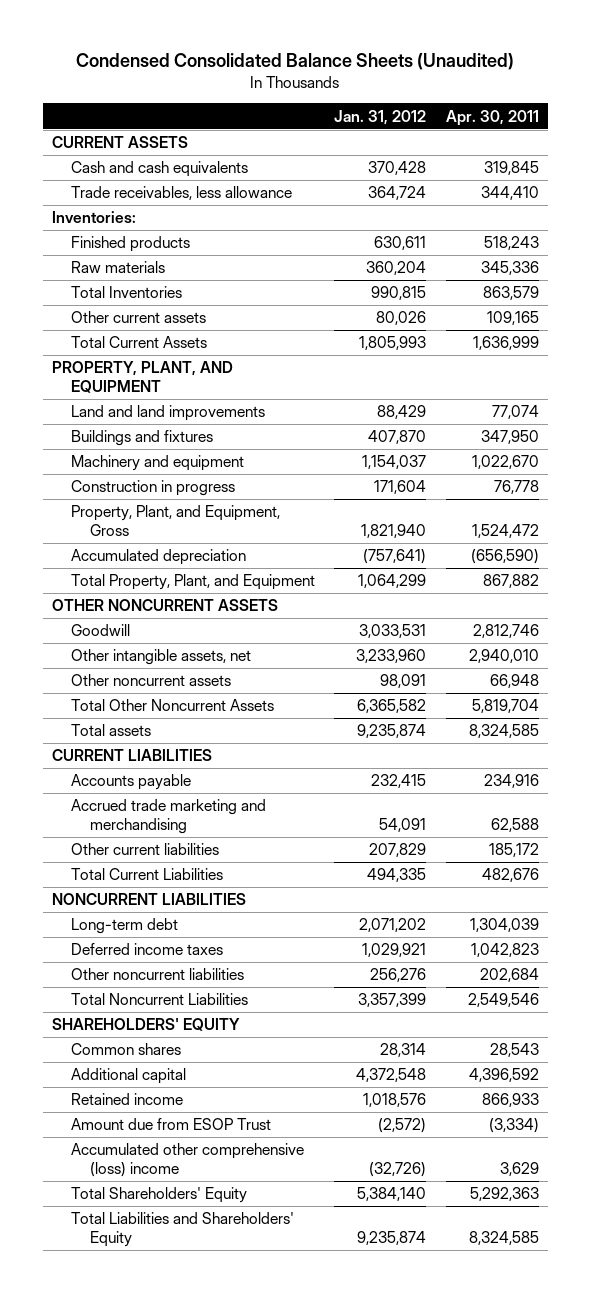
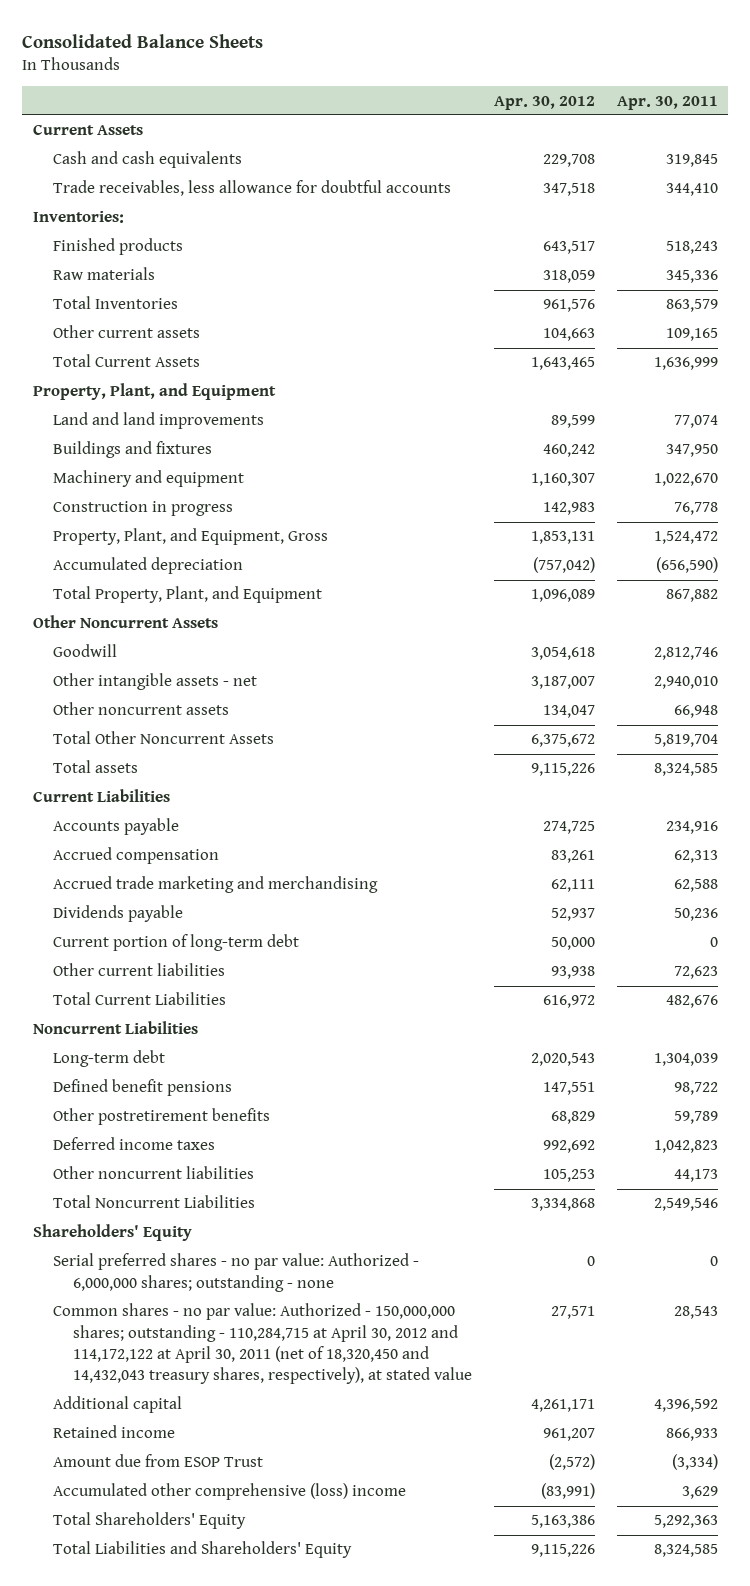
- Condensed Consolidated Balance Sheets (Unaudited)
+ Consolidated Balance Sheets
- | Jan. 31, 2012 | Apr. 30, 2011
+ | Apr. 30, 2012 | Apr. 30, 2011
- CURRENT ASSETS
+ Current Assets
- Trade receivables, less allowance | 364,724 | 344,410
+ Trade receivables, less allowance for doubtful accounts | 347,518 | 344,410
- PROPERTY, PLANT, AND EQUIPMENT
+ Property, Plant, and Equipment
- OTHER NONCURRENT ASSETS
+ Other Noncurrent Assets
- Other intangible assets, net | 3,233,960 | 2,940,010
+ Other intangible assets - net | 3,187,007 | 2,940,010
- CURRENT LIABILITIES
+ Current Liabilities
+ Accrued compensation | 83,261 | 62,313
- Other current liabilities | 207,829 | 185,172
+ Dividends payable | 52,937 | 50,236
+ Current portion of long-term debt | 50,000 | 0
+ Other current liabilities | 93,938 | 72,623
- NONCURRENT LIABILITIES
+ Noncurrent Liabilities
+ Defined benefit pensions | 147,551 | 98,722
+ Other postretirement benefits | 68,829 | 59,789
- Other noncurrent liabilities | 256,276 | 202,684
+ Other noncurrent liabilities | 105,253 | 44,173
- SHAREHOLDERS' EQUITY
- Common shares | 28,314 | 28,543
+ Shareholders' Equity
+ Serial preferred shares - no par value: Authorized - 6,000,000 shares; outstanding - none | 0 | 0
+ Common shares - no par value: Authorized - 150,000,000 shares; outstanding - 110,284,715 at April 30, 2012 and 114,172,122 at April 30, 2011 (net of 18,320,450 and 14,432,043 treasury shares, respectively), at stated value | 27,571 | 28,543

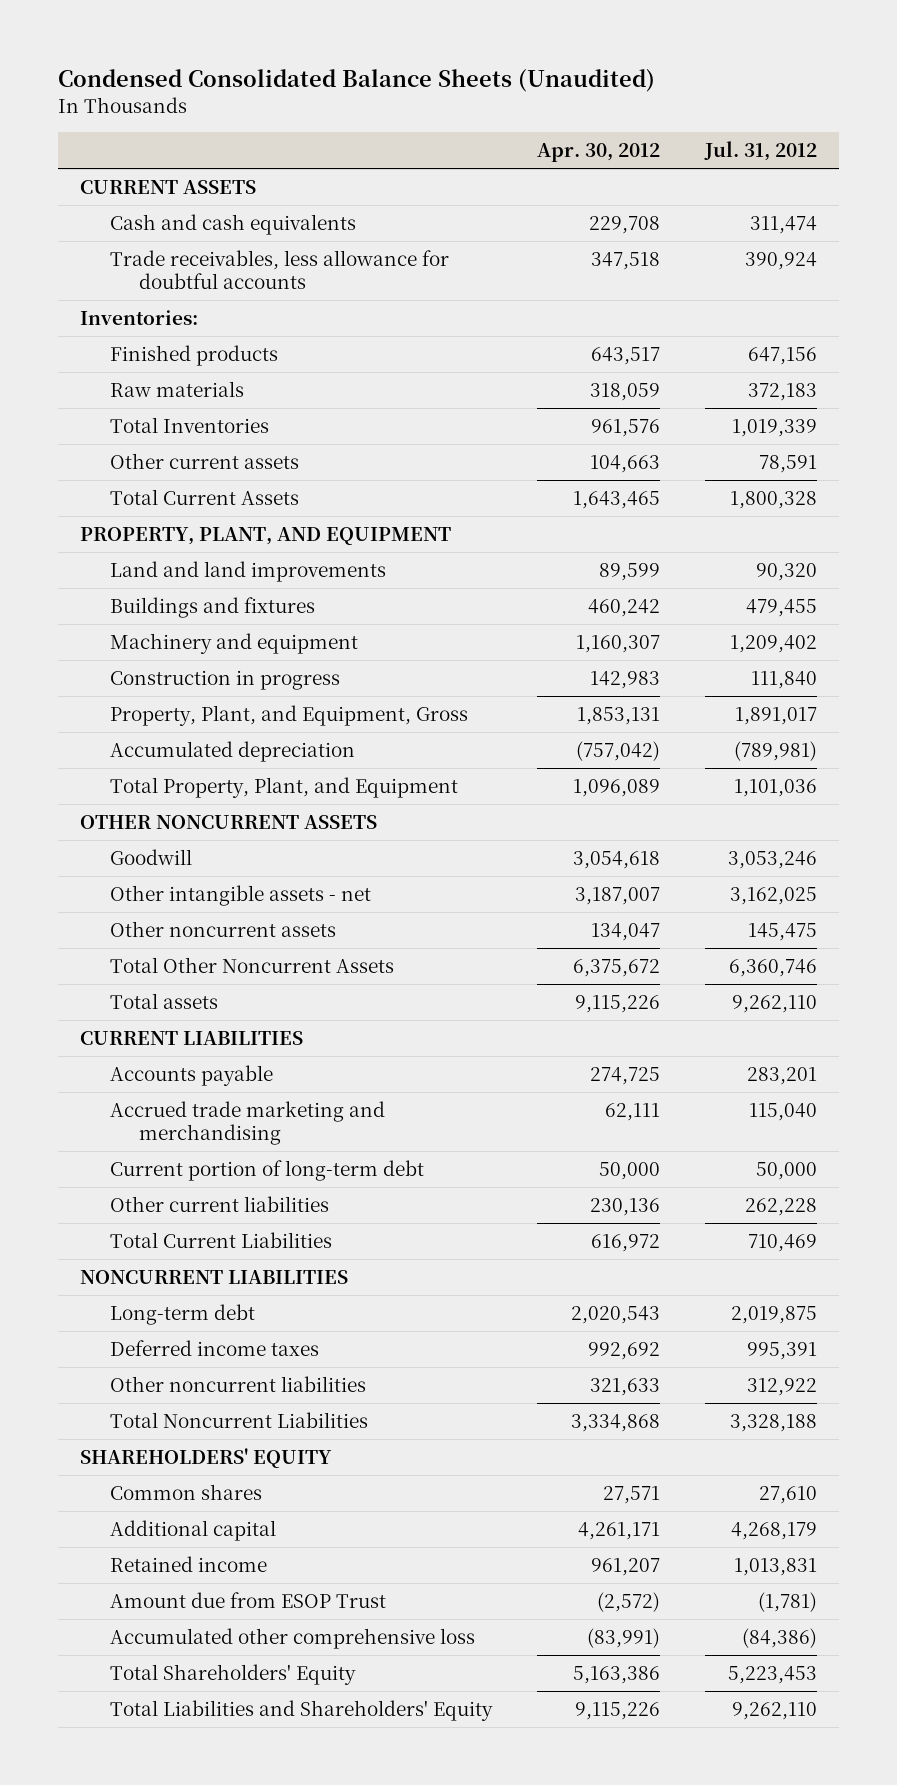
- Consolidated Balance Sheets
+ Condensed Consolidated Balance Sheets (Unaudited)
- | Apr. 30, 2012 | Apr. 30, 2011
+ | Apr. 30, 2012 | Jul. 31, 2012
- Current Assets
+ CURRENT ASSETS
- Property, Plant, and Equipment
+ PROPERTY, PLANT, AND EQUIPMENT
- Other Noncurrent Assets
+ OTHER NONCURRENT ASSETS
- Current Liabilities
+ CURRENT LIABILITIES
- Accrued compensation | 83,261 | 62,313
- Dividends payable | 52,937 | 50,236
- Other current liabilities | 93,938 | 72,623
+ Other current liabilities | 230,136 | 262,228
- Noncurrent Liabilities
+ NONCURRENT LIABILITIES
- Defined benefit pensions | 147,551 | 98,722
- Other postretirement benefits | 68,829 | 59,789
- Other noncurrent liabilities | 105,253 | 44,173
+ Other noncurrent liabilities | 321,633 | 312,922
- Shareholders' Equity
- Serial preferred shares - no par value: Authorized - 6,000,000 shares; outstanding - none | 0 | 0
- Common shares - no par value: Authorized - 150,000,000 shares; outstanding - 110,284,715 at April 30, 2012 and 114,172,122 at April 30, 2011 (net of 18,320,450 and 14,432,043 treasury shares, respectively), at stated value | 27,571 | 28,543
+ SHAREHOLDERS' EQUITY
+ Common shares | 27,571 | 27,610
- Accumulated other comprehensive (loss) income | (83,991) | 3,629
+ Accumulated other comprehensive loss | (83,991) | (84,386)

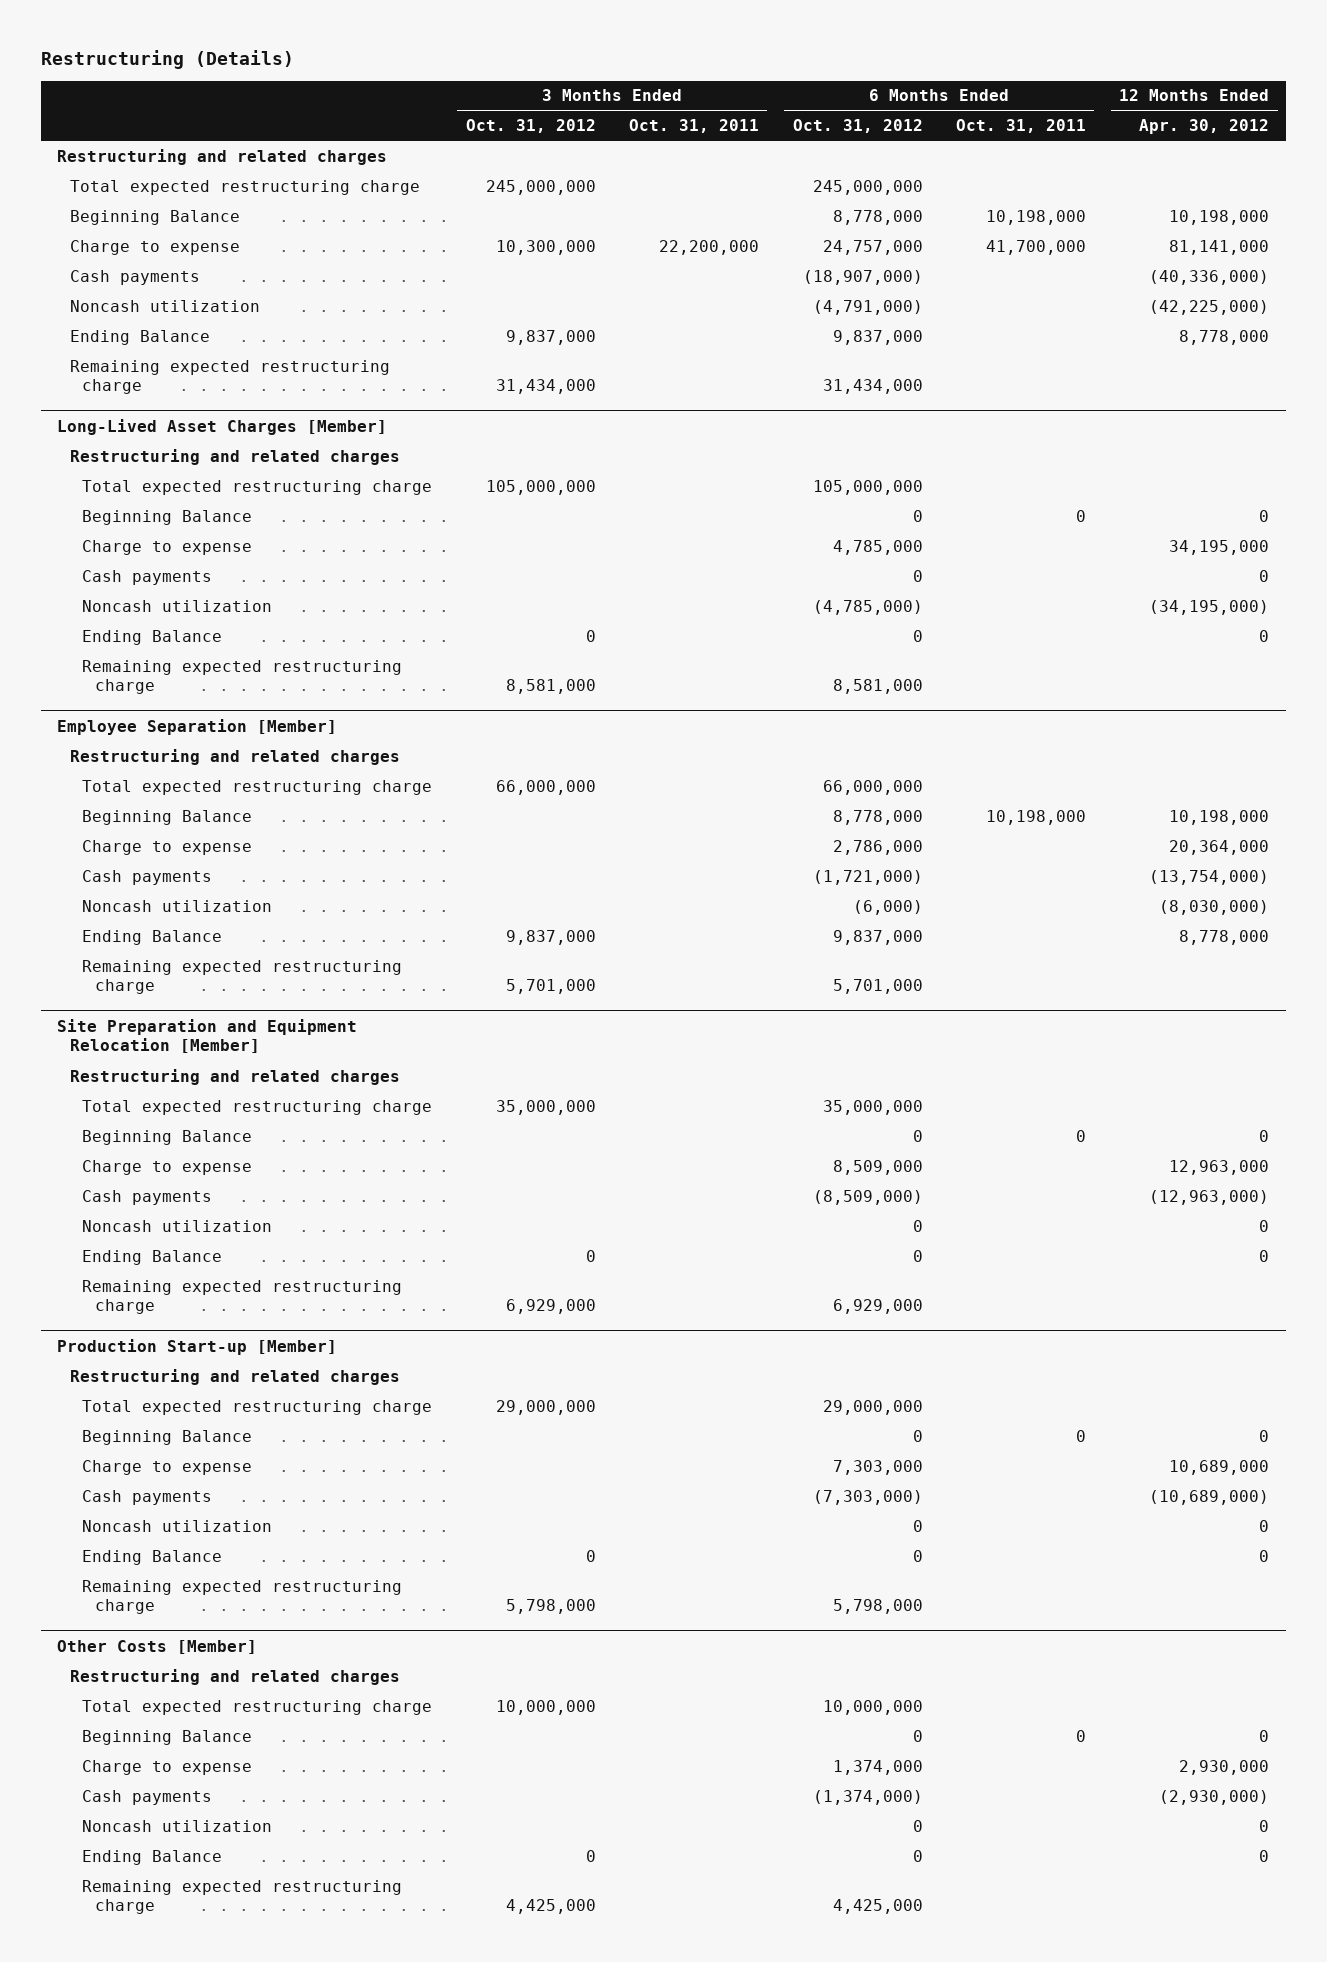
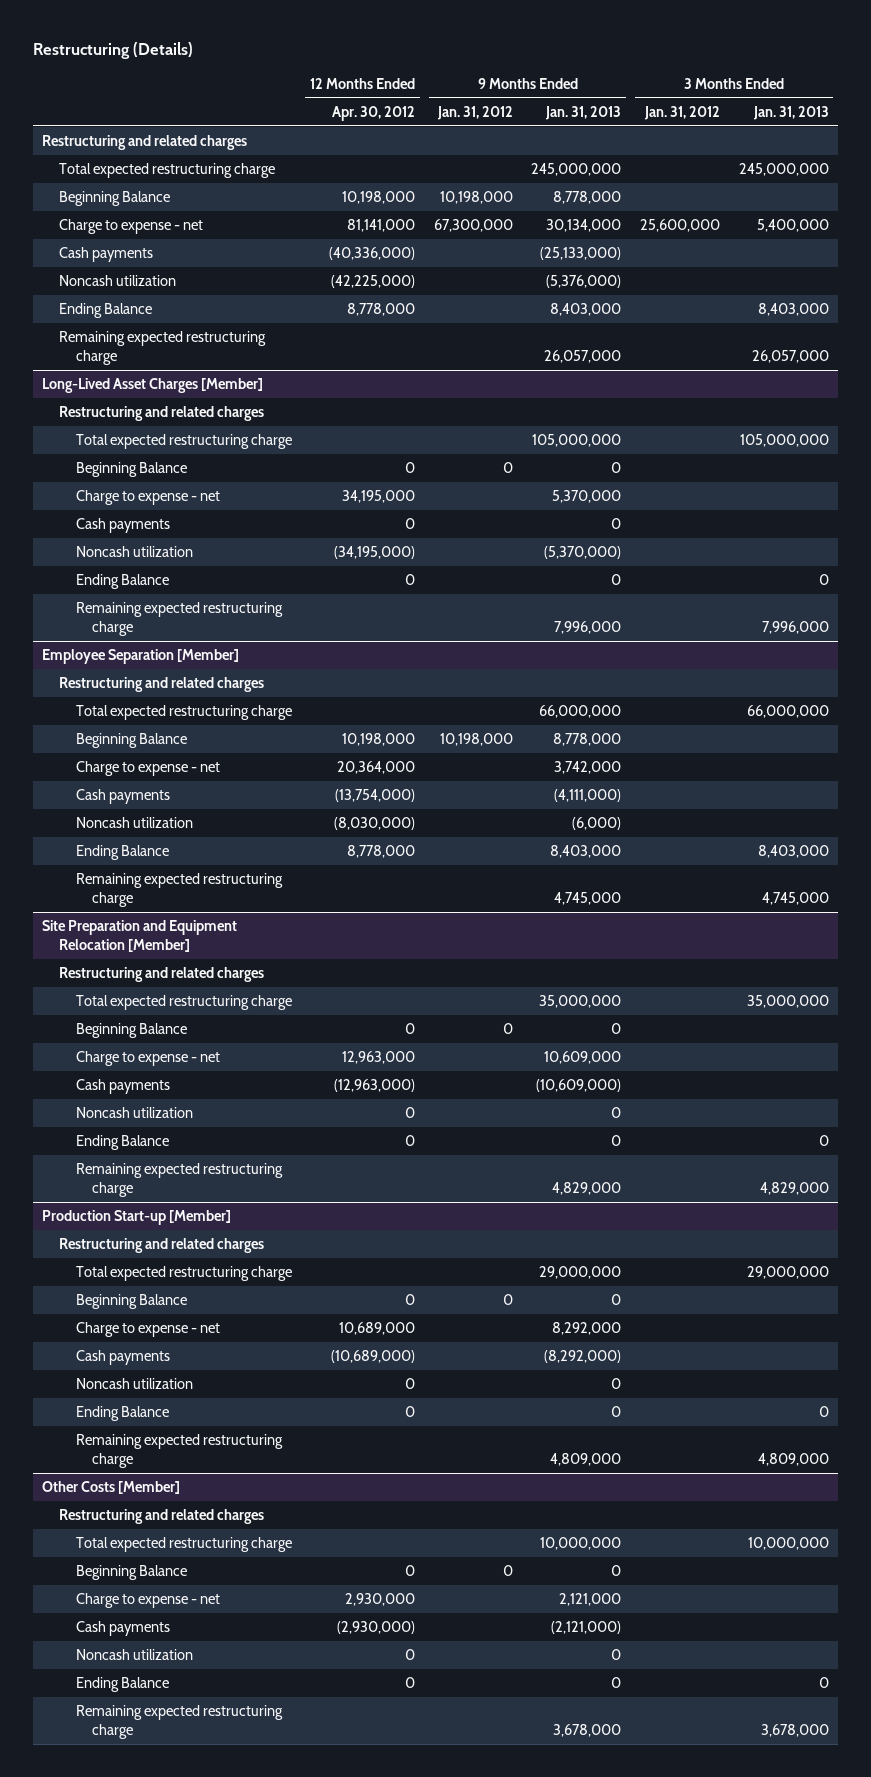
- | 3 Months Ended Oct. 31, 2012 | 3 Months Ended Oct. 31, 2011 | 6 Months Ended Oct. 31, 2012 | 6 Months Ended Oct. 31, 2011 | 12 Months Ended Apr. 30, 2012
+ | 12 Months Ended Apr. 30, 2012 | 9 Months Ended Jan. 31, 2012 | 9 Months Ended Jan. 31, 2013 | 3 Months Ended Jan. 31, 2012 | 3 Months Ended Jan. 31, 2013
- Charge to expense | 10,300,000 | 22,200,000 | 24,757,000 | 41,700,000 | 81,141,000
+ Charge to expense - net | 81,141,000 | 67,300,000 | 30,134,000 | 25,600,000 | 5,400,000
@ Long-Lived Asset Charges [Member]
- Charge to expense | | | 4,785,000 | | 34,195,000
+ Charge to expense - net | 34,195,000 | | 5,370,000 | |
@ Employee Separation [Member]
- Charge to expense | | | 2,786,000 | | 20,364,000
+ Charge to expense - net | 20,364,000 | | 3,742,000 | |
@ Site Preparation and Equipment Relocation [Member]
- Charge to expense | | | 8,509,000 | | 12,963,000
+ Charge to expense - net | 12,963,000 | | 10,609,000 | |
@ Production Start-up [Member]
- Charge to expense | | | 7,303,000 | | 10,689,000
+ Charge to expense - net | 10,689,000 | | 8,292,000 | |
@ Other Costs [Member]
- Charge to expense | | | 1,374,000 | | 2,930,000
+ Charge to expense - net | 2,930,000 | | 2,121,000 | |

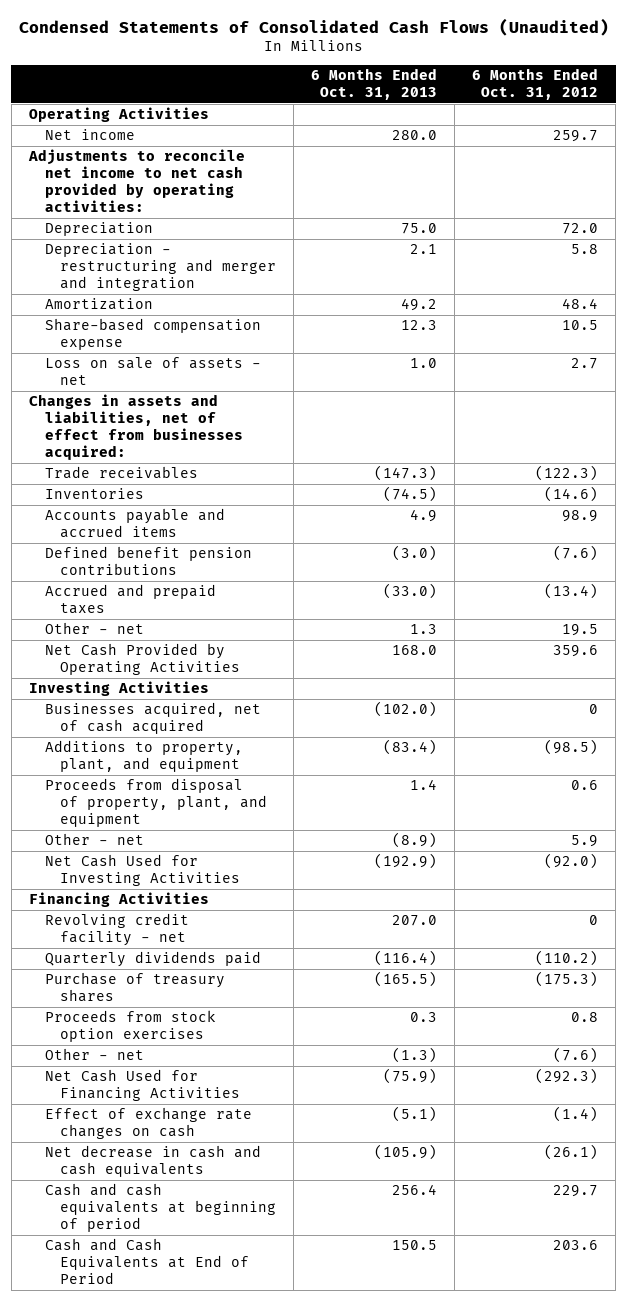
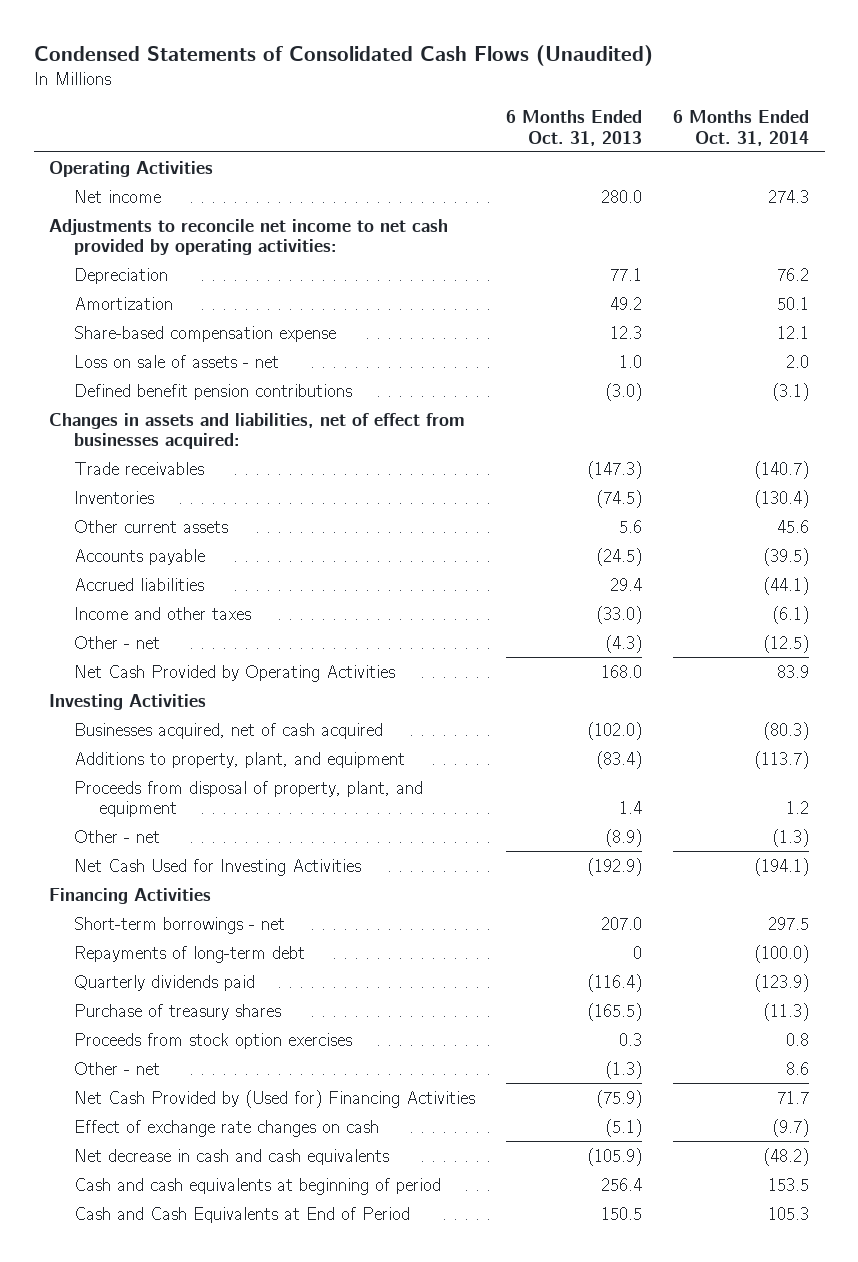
- | 6 Months Ended Oct. 31, 2013 | 6 Months Ended Oct. 31, 2012
+ | 6 Months Ended Oct. 31, 2013 | 6 Months Ended Oct. 31, 2014
- Depreciation | 75.0 | 72.0
- Depreciation - restructuring and merger and integration | 2.1 | 5.8
+ Depreciation | 77.1 | 76.2
moved up: Defined benefit pension contributions | (3.0) | (3.1)
- Accounts payable and accrued items | 4.9 | 98.9
- Accrued and prepaid taxes | (33.0) | (13.4)
- Other - net | 1.3 | 19.5
+ Other current assets | 5.6 | 45.6
+ Accounts payable | (24.5) | (39.5)
+ Accrued liabilities | 29.4 | (44.1)
+ Income and other taxes | (33.0) | (6.1)
+ Other - net | (4.3) | (12.5)
- Revolving credit facility - net | 207.0 | 0
+ Short-term borrowings - net | 207.0 | 297.5
+ Repayments of long-term debt | 0 | (100.0)
- Net Cash Used for Financing Activities | (75.9) | (292.3)
+ Net Cash Provided by (Used for) Financing Activities | (75.9) | 71.7

